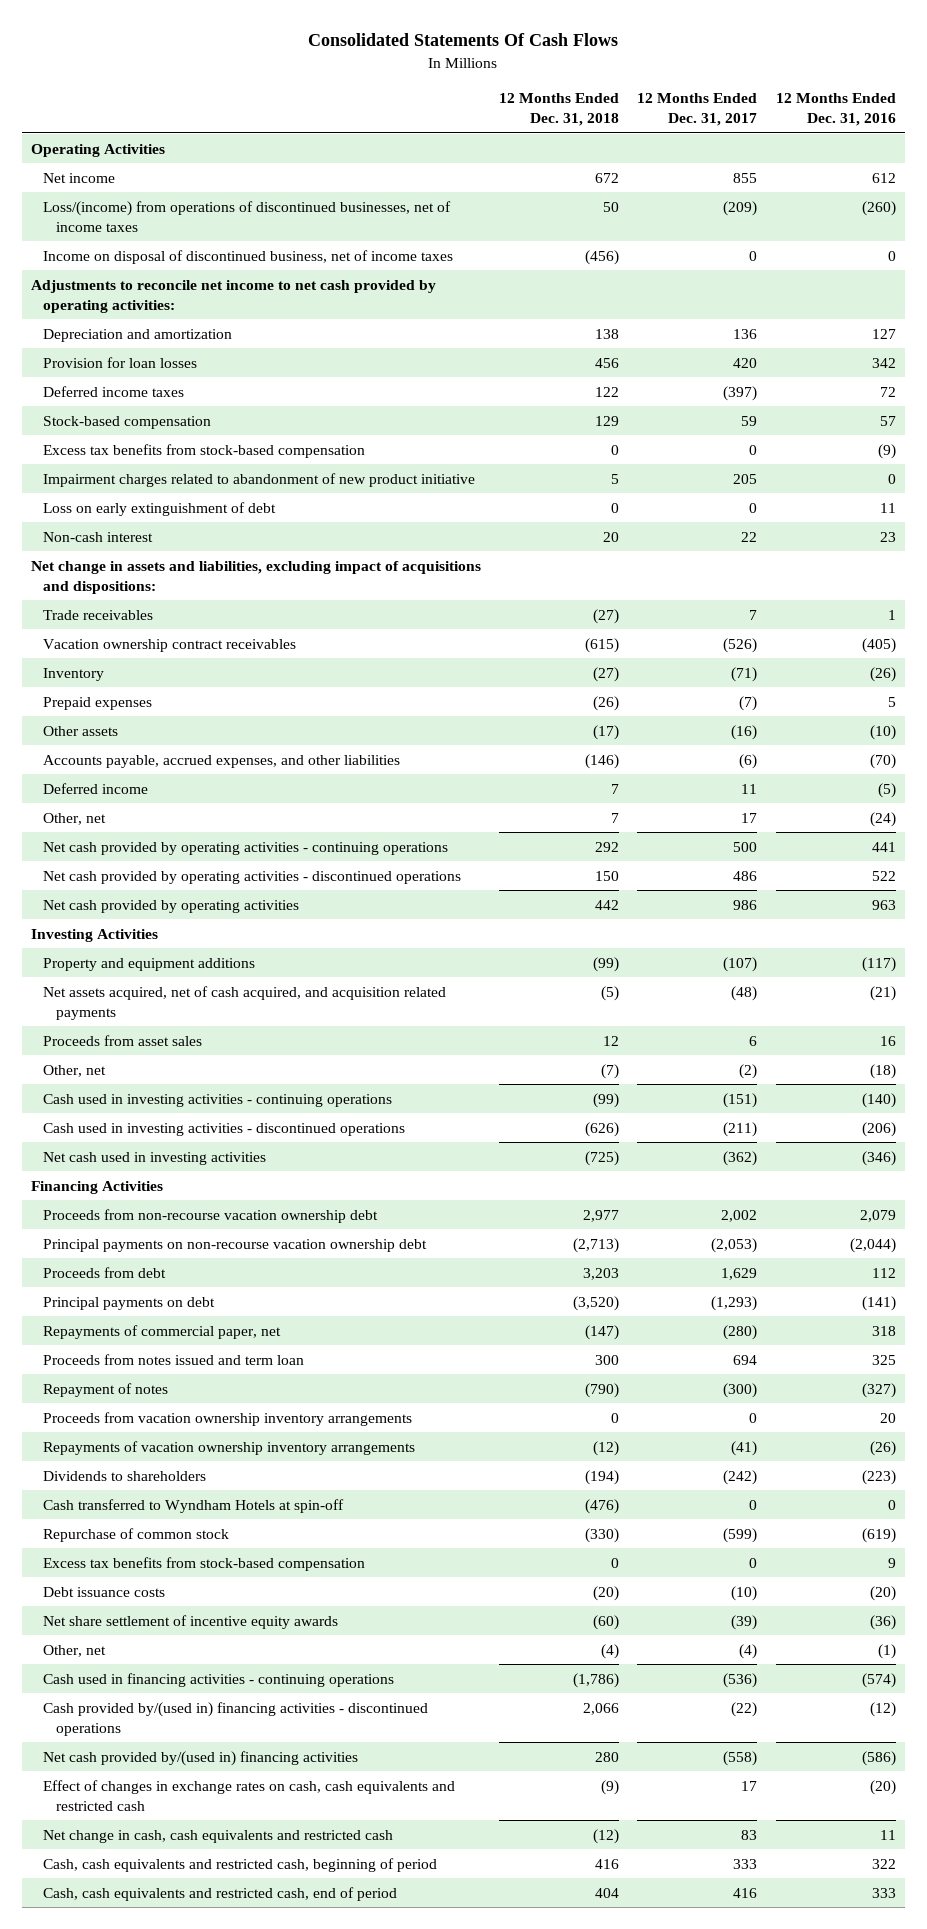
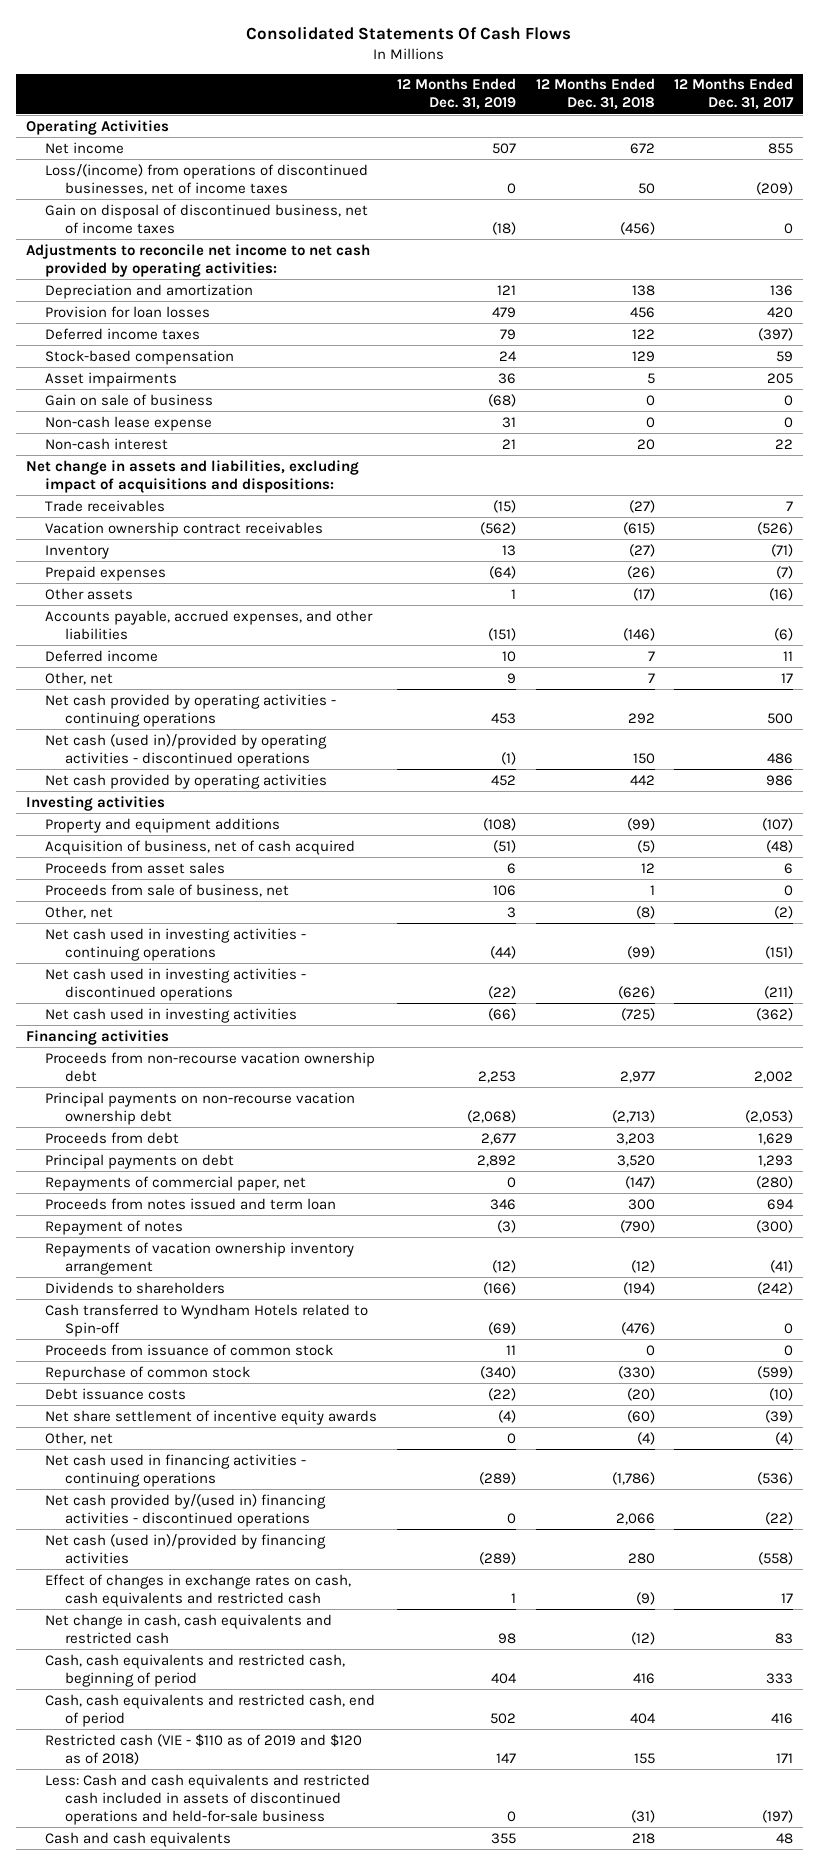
- | 12 Months Ended Dec. 31, 2018 | 12 Months Ended Dec. 31, 2017 | 12 Months Ended Dec. 31, 2016
+ | 12 Months Ended Dec. 31, 2019 | 12 Months Ended Dec. 31, 2018 | 12 Months Ended Dec. 31, 2017
- Income on disposal of discontinued business, net of income taxes | (456) | 0 | 0
+ Gain on disposal of discontinued business, net of income taxes | (18) | (456) | 0
- Excess tax benefits from stock-based compensation | 0 | 0 | (9)
- Impairment charges related to abandonment of new product initiative | 5 | 205 | 0
- Loss on early extinguishment of debt | 0 | 0 | 11
+ Asset impairments | 36 | 5 | 205
+ Gain on sale of business | (68) | 0 | 0
+ Non-cash lease expense | 31 | 0 | 0
- Net cash provided by operating activities - discontinued operations | 150 | 486 | 522
+ Net cash (used in)/provided by operating activities - discontinued operations | (1) | 150 | 486
- Investing Activities
+ Investing activities
- Net assets acquired, net of cash acquired, and acquisition related payments | (5) | (48) | (21)
+ Acquisition of business, net of cash acquired | (51) | (5) | (48)
- Other, net | (7) | (2) | (18)
- Cash used in investing activities - continuing operations | (99) | (151) | (140)
- Cash used in investing activities - discontinued operations | (626) | (211) | (206)
+ Proceeds from sale of business, net | 106 | 1 | 0
+ Other, net | 3 | (8) | (2)
+ Net cash used in investing activities - continuing operations | (44) | (99) | (151)
+ Net cash used in investing activities - discontinued operations | (22) | (626) | (211)
- Financing Activities
+ Financing activities
- Principal payments on debt | (3,520) | (1,293) | (141)
+ Principal payments on debt | 2,892 | 3,520 | 1,293
- Proceeds from vacation ownership inventory arrangements | 0 | 0 | 20
- Repayments of vacation ownership inventory arrangements | (12) | (41) | (26)
+ Repayments of vacation ownership inventory arrangement | (12) | (12) | (41)
- Cash transferred to Wyndham Hotels at spin-off | (476) | 0 | 0
+ Cash transferred to Wyndham Hotels related to Spin-off | (69) | (476) | 0
+ Proceeds from issuance of common stock | 11 | 0 | 0
- Excess tax benefits from stock-based compensation | 0 | 0 | 9
- Cash used in financing activities - continuing operations | (1,786) | (536) | (574)
- Cash provided by/(used in) financing activities - discontinued operations | 2,066 | (22) | (12)
- Net cash provided by/(used in) financing activities | 280 | (558) | (586)
+ Net cash used in financing activities - continuing operations | (289) | (1,786) | (536)
+ Net cash provided by/(used in) financing activities - discontinued operations | 0 | 2,066 | (22)
+ Net cash (used in)/provided by financing activities | (289) | 280 | (558)
+ Restricted cash (VIE - $110 as of 2019 and $120 as of 2018) | 147 | 155 | 171
+ Less: Cash and cash equivalents and restricted cash included in assets of discontinued operations and held-for-sale business | 0 | (31) | (197)
+ Cash and cash equivalents | 355 | 218 | 48

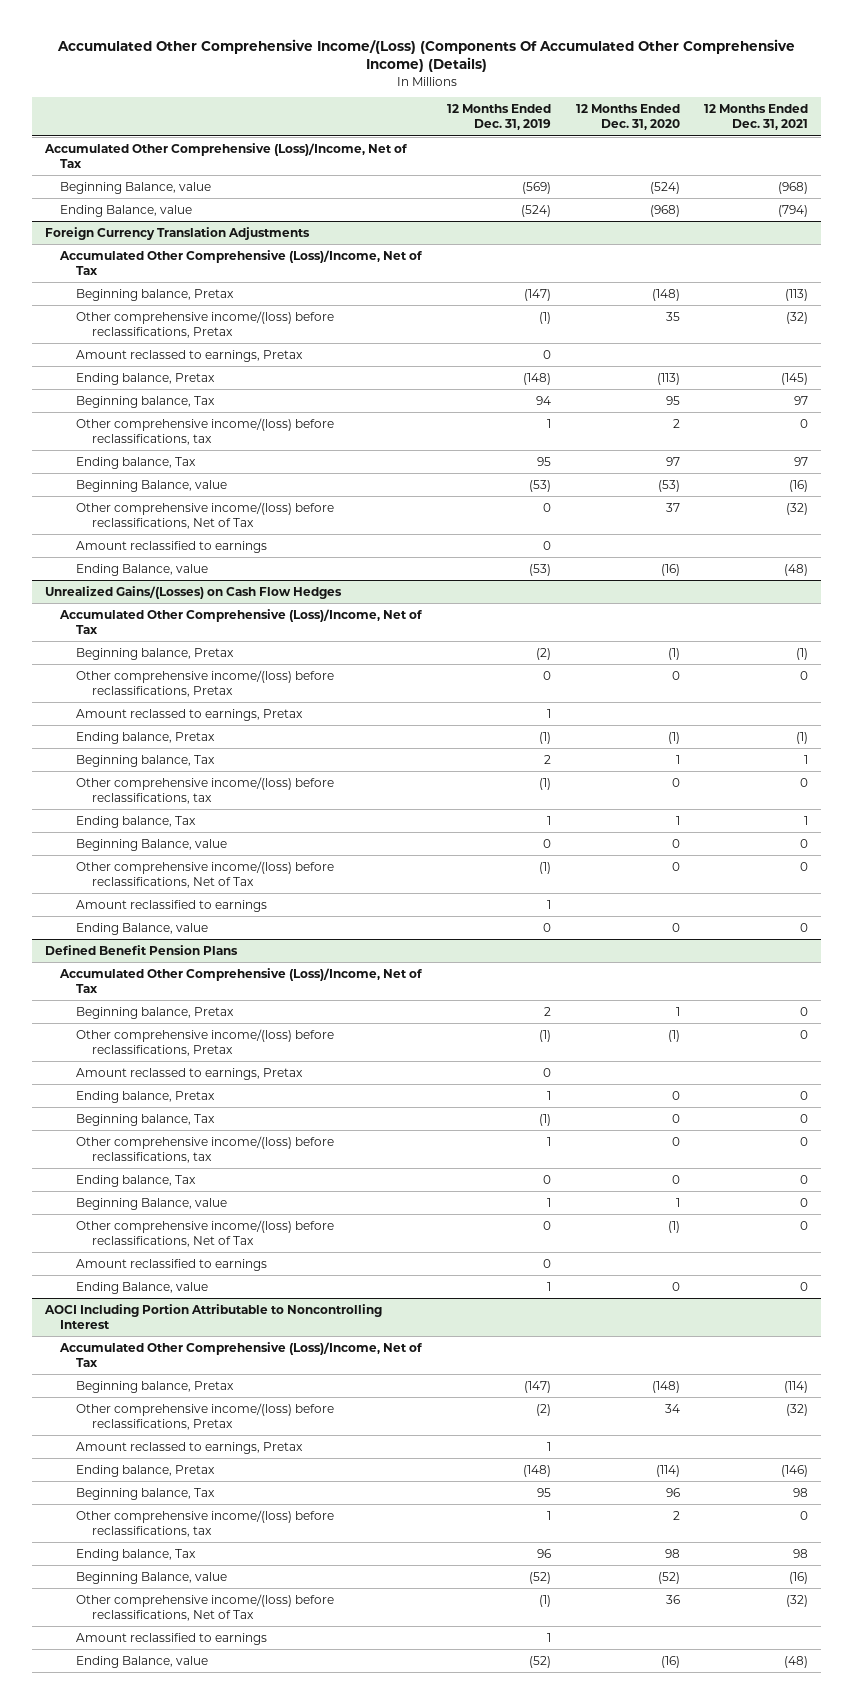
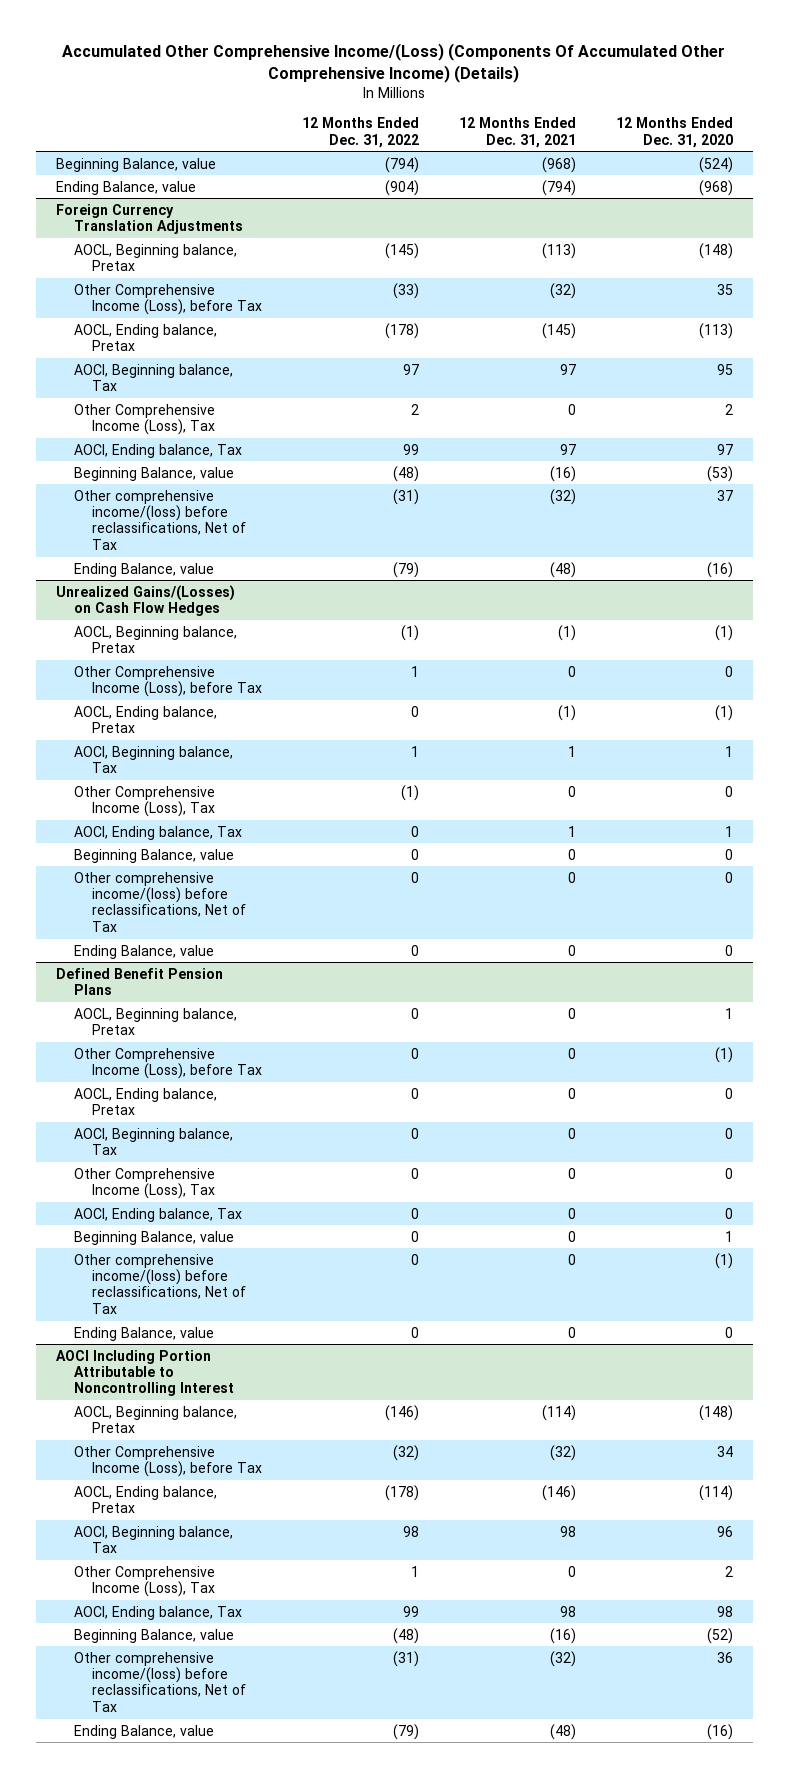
- | 12 Months Ended Dec. 31, 2019 | 12 Months Ended Dec. 31, 2020 | 12 Months Ended Dec. 31, 2021
+ | 12 Months Ended Dec. 31, 2022 | 12 Months Ended Dec. 31, 2021 | 12 Months Ended Dec. 31, 2020
- Accumulated Other Comprehensive (Loss)/Income, Net of Tax
@ Foreign Currency Translation Adjustments
- Accumulated Other Comprehensive (Loss)/Income, Net of Tax
- Beginning balance, Pretax | (147) | (148) | (113)
- Other comprehensive income/(loss) before reclassifications, Pretax | (1) | 35 | (32)
- Amount reclassed to earnings, Pretax | 0 | |
- Ending balance, Pretax | (148) | (113) | (145)
- Beginning balance, Tax | 94 | 95 | 97
- Other comprehensive income/(loss) before reclassifications, tax | 1 | 2 | 0
- Ending balance, Tax | 95 | 97 | 97
+ AOCL, Beginning balance, Pretax | (145) | (113) | (148)
+ Other Comprehensive Income (Loss), before Tax | (33) | (32) | 35
+ AOCL, Ending balance, Pretax | (178) | (145) | (113)
+ AOCI, Beginning balance, Tax | 97 | 97 | 95
+ Other Comprehensive Income (Loss), Tax | 2 | 0 | 2
+ AOCI, Ending balance, Tax | 99 | 97 | 97
- Amount reclassified to earnings | 0 | |
@ Unrealized Gains/(Losses) on Cash Flow Hedges
- Accumulated Other Comprehensive (Loss)/Income, Net of Tax
- Beginning balance, Pretax | (2) | (1) | (1)
- Other comprehensive income/(loss) before reclassifications, Pretax | 0 | 0 | 0
- Amount reclassed to earnings, Pretax | 1 | |
- Ending balance, Pretax | (1) | (1) | (1)
- Beginning balance, Tax | 2 | 1 | 1
- Other comprehensive income/(loss) before reclassifications, tax | (1) | 0 | 0
- Ending balance, Tax | 1 | 1 | 1
+ AOCL, Beginning balance, Pretax | (1) | (1) | (1)
+ Other Comprehensive Income (Loss), before Tax | 1 | 0 | 0
+ AOCL, Ending balance, Pretax | 0 | (1) | (1)
+ AOCI, Beginning balance, Tax | 1 | 1 | 1
+ Other Comprehensive Income (Loss), Tax | (1) | 0 | 0
+ AOCI, Ending balance, Tax | 0 | 1 | 1
- Amount reclassified to earnings | 1 | |
@ Defined Benefit Pension Plans
- Accumulated Other Comprehensive (Loss)/Income, Net of Tax
- Beginning balance, Pretax | 2 | 1 | 0
- Other comprehensive income/(loss) before reclassifications, Pretax | (1) | (1) | 0
- Amount reclassed to earnings, Pretax | 0 | |
- Ending balance, Pretax | 1 | 0 | 0
- Beginning balance, Tax | (1) | 0 | 0
- Other comprehensive income/(loss) before reclassifications, tax | 1 | 0 | 0
- Ending balance, Tax | 0 | 0 | 0
+ AOCL, Beginning balance, Pretax | 0 | 0 | 1
+ Other Comprehensive Income (Loss), before Tax | 0 | 0 | (1)
+ AOCL, Ending balance, Pretax | 0 | 0 | 0
+ AOCI, Beginning balance, Tax | 0 | 0 | 0
+ Other Comprehensive Income (Loss), Tax | 0 | 0 | 0
+ AOCI, Ending balance, Tax | 0 | 0 | 0
- Amount reclassified to earnings | 0 | |
@ AOCI Including Portion Attributable to Noncontrolling Interest
- Accumulated Other Comprehensive (Loss)/Income, Net of Tax
- Beginning balance, Pretax | (147) | (148) | (114)
- Other comprehensive income/(loss) before reclassifications, Pretax | (2) | 34 | (32)
- Amount reclassed to earnings, Pretax | 1 | |
- Ending balance, Pretax | (148) | (114) | (146)
- Beginning balance, Tax | 95 | 96 | 98
- Other comprehensive income/(loss) before reclassifications, tax | 1 | 2 | 0
- Ending balance, Tax | 96 | 98 | 98
+ AOCL, Beginning balance, Pretax | (146) | (114) | (148)
+ Other Comprehensive Income (Loss), before Tax | (32) | (32) | 34
+ AOCL, Ending balance, Pretax | (178) | (146) | (114)
+ AOCI, Beginning balance, Tax | 98 | 98 | 96
+ Other Comprehensive Income (Loss), Tax | 1 | 0 | 2
+ AOCI, Ending balance, Tax | 99 | 98 | 98
- Amount reclassified to earnings | 1 | |

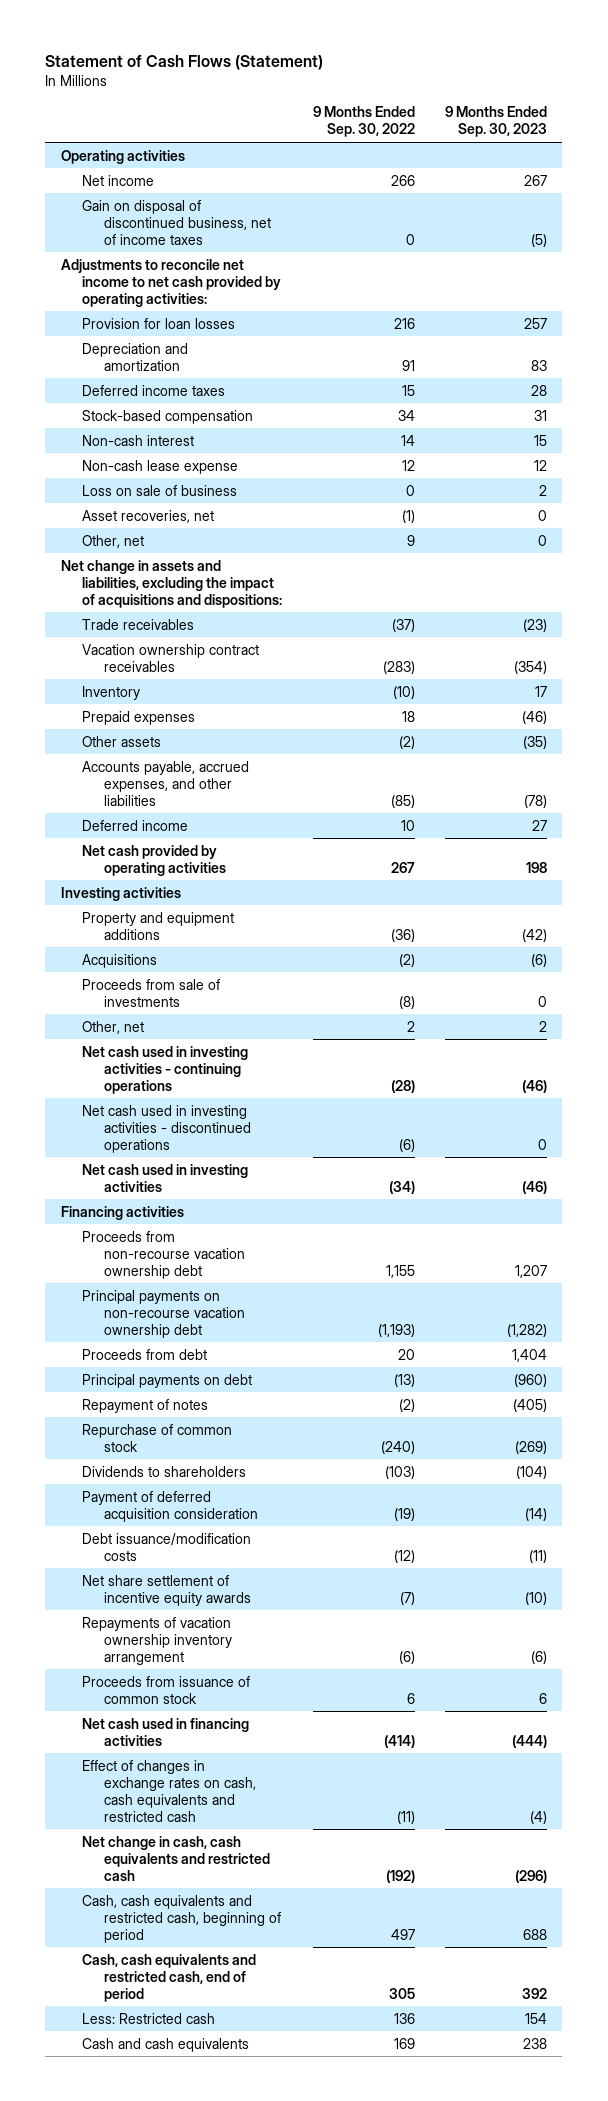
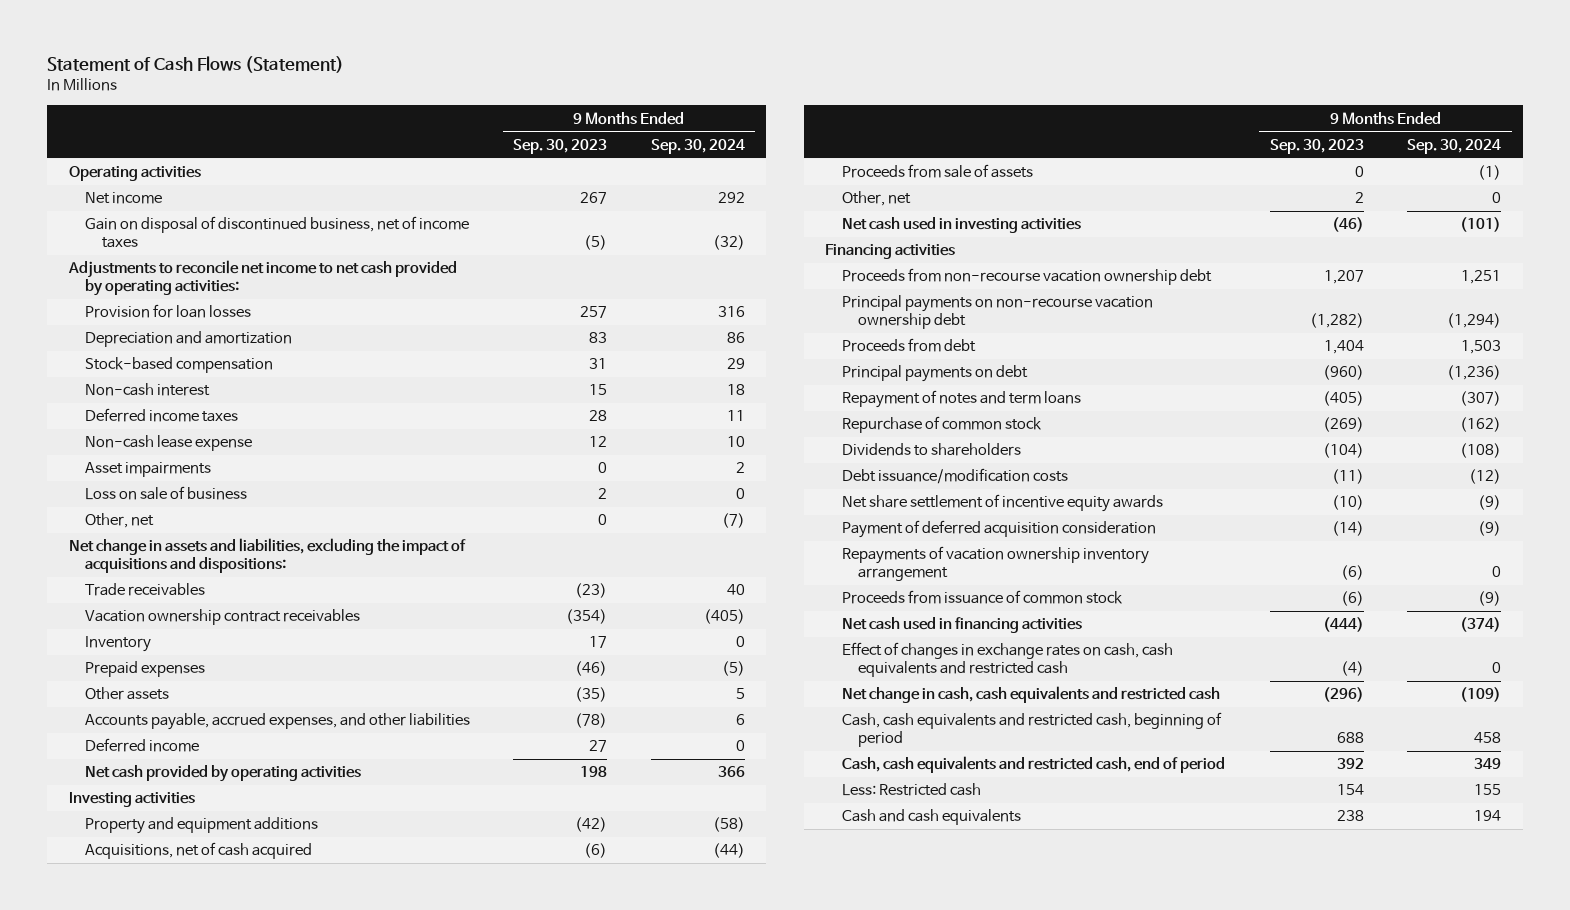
- | 9 Months Ended Sep. 30, 2022 | 9 Months Ended Sep. 30, 2023
+ | 9 Months Ended Sep. 30, 2023 | 9 Months Ended Sep. 30, 2024
moved down: Deferred income taxes | 28 | 11
+ Asset impairments | 0 | 2
- Asset recoveries, net | (1) | 0
- Acquisitions | (2) | (6)
- Proceeds from sale of investments | (8) | 0
+ Acquisitions, net of cash acquired | (6) | (44)
+ Proceeds from sale of assets | 0 | (1)
- Net cash used in investing activities - continuing operations | (28) | (46)
- Net cash used in investing activities - discontinued operations | (6) | 0
- Repayment of notes | (2) | (405)
+ Repayment of notes and term loans | (405) | (307)
moved down: Payment of deferred acquisition consideration | (14) | (9)
- Proceeds from issuance of common stock | 6 | 6
+ Proceeds from issuance of common stock | (6) | (9)

